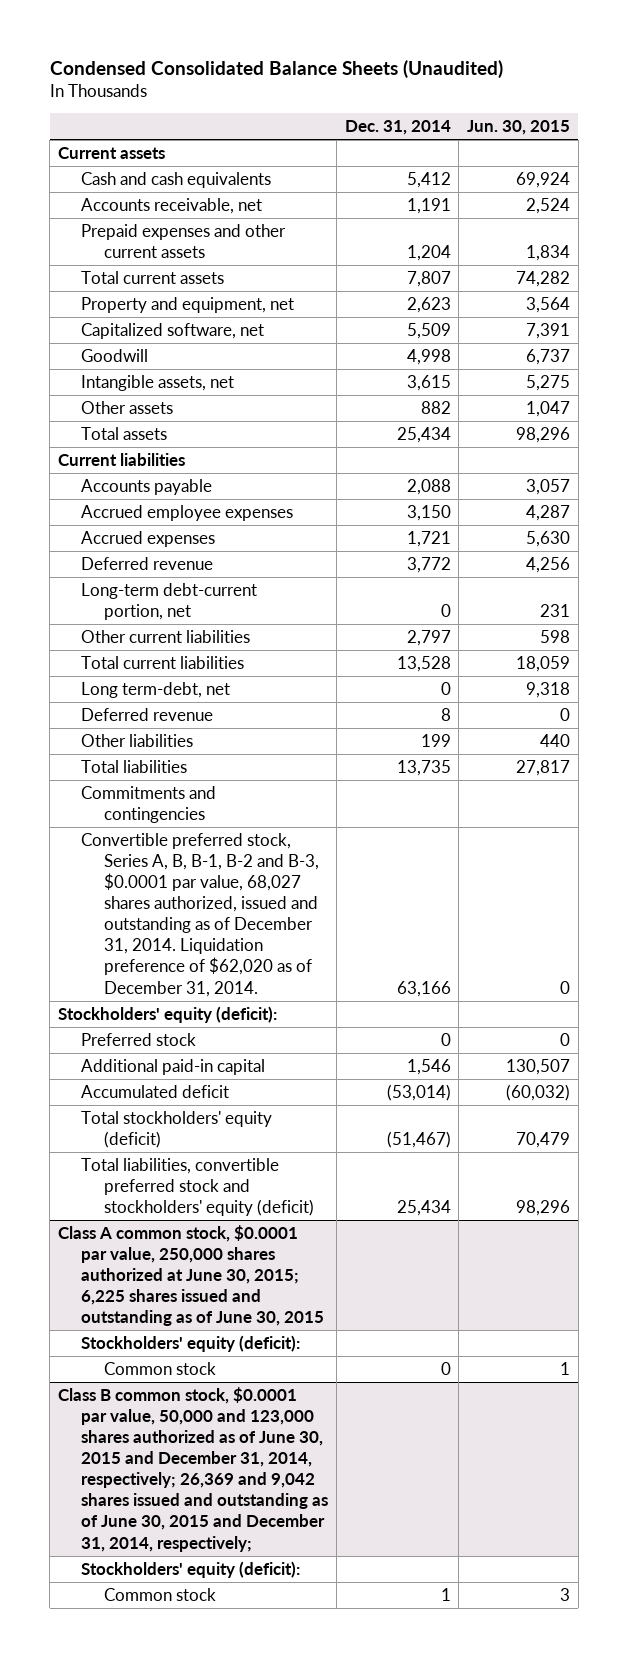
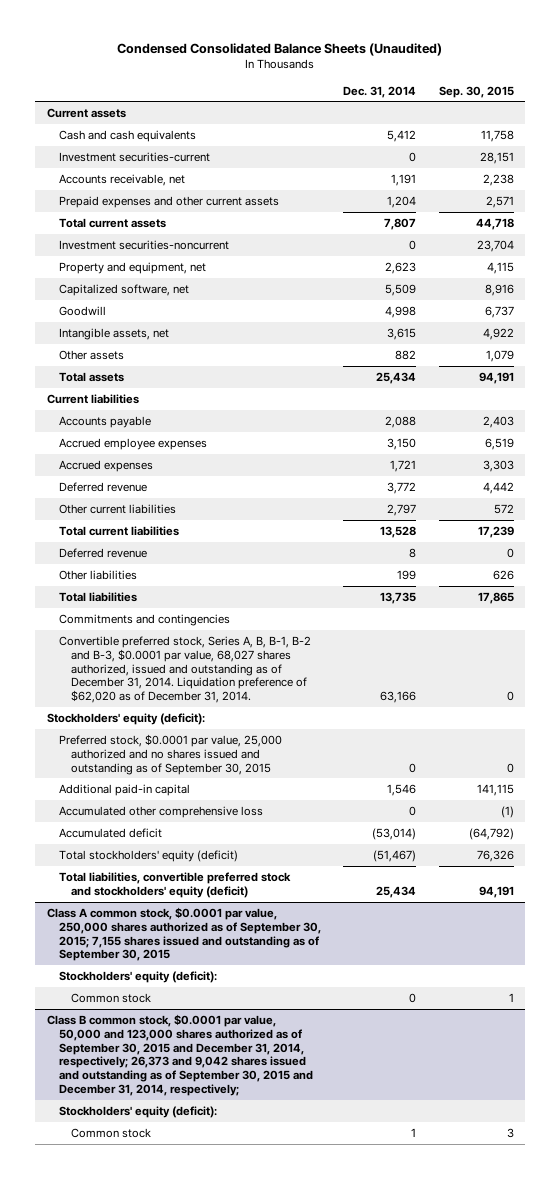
- | Dec. 31, 2014 | Jun. 30, 2015
+ | Dec. 31, 2014 | Sep. 30, 2015
+ Investment securities-current | 0 | 28,151
+ Investment securities-noncurrent | 0 | 23,704
- Long-term debt-current portion, net | 0 | 231
- Long term-debt, net | 0 | 9,318
- Preferred stock | 0 | 0
+ Preferred stock, $0.0001 par value, 25,000 authorized and no shares issued and outstanding as of September 30, 2015 | 0 | 0
+ Accumulated other comprehensive loss | 0 | (1)
- Class A common stock, $0.0001 par value, 250,000 shares authorized at June 30, 2015; 6,225 shares issued and outstanding as of June 30, 2015
+ Class A common stock, $0.0001 par value, 250,000 shares authorized as of September 30, 2015; 7,155 shares issued and outstanding as of September 30, 2015
- Class B common stock, $0.0001 par value, 50,000 and 123,000 shares authorized as of June 30, 2015 and December 31, 2014, respectively; 26,369 and 9,042 shares issued and outstanding as of June 30, 2015 and December 31, 2014, respectively;
+ Class B common stock, $0.0001 par value, 50,000 and 123,000 shares authorized as of September 30, 2015 and December 31, 2014, respectively; 26,373 and 9,042 shares issued and outstanding as of September 30, 2015 and December 31, 2014, respectively;

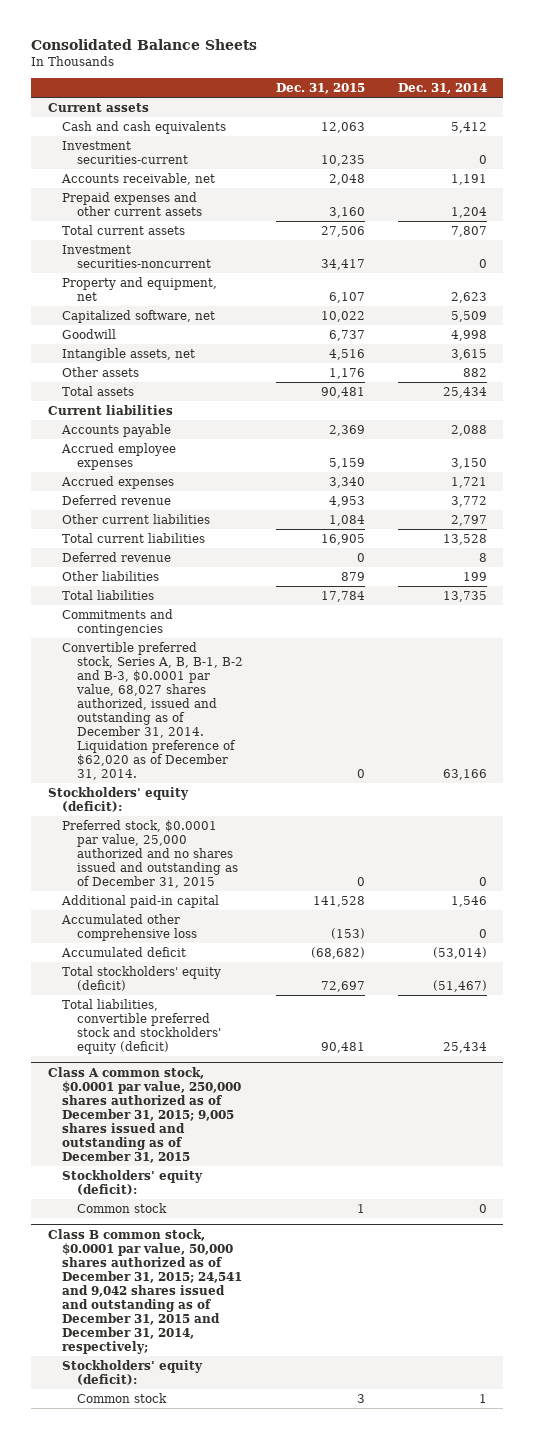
- Condensed Consolidated Balance Sheets (Unaudited)
+ Consolidated Balance Sheets
- | Dec. 31, 2014 | Sep. 30, 2015
+ | Dec. 31, 2015 | Dec. 31, 2014
- Preferred stock, $0.0001 par value, 25,000 authorized and no shares issued and outstanding as of September 30, 2015 | 0 | 0
+ Preferred stock, $0.0001 par value, 25,000 authorized and no shares issued and outstanding as of December 31, 2015 | 0 | 0
- Class A common stock, $0.0001 par value, 250,000 shares authorized as of September 30, 2015; 7,155 shares issued and outstanding as of September 30, 2015
+ Class A common stock, $0.0001 par value, 250,000 shares authorized as of December 31, 2015; 9,005 shares issued and outstanding as of December 31, 2015
- Class B common stock, $0.0001 par value, 50,000 and 123,000 shares authorized as of September 30, 2015 and December 31, 2014, respectively; 26,373 and 9,042 shares issued and outstanding as of September 30, 2015 and December 31, 2014, respectively;
+ Class B common stock, $0.0001 par value, 50,000 shares authorized as of December 31, 2015; 24,541 and 9,042 shares issued and outstanding as of December 31, 2015 and December 31, 2014, respectively;

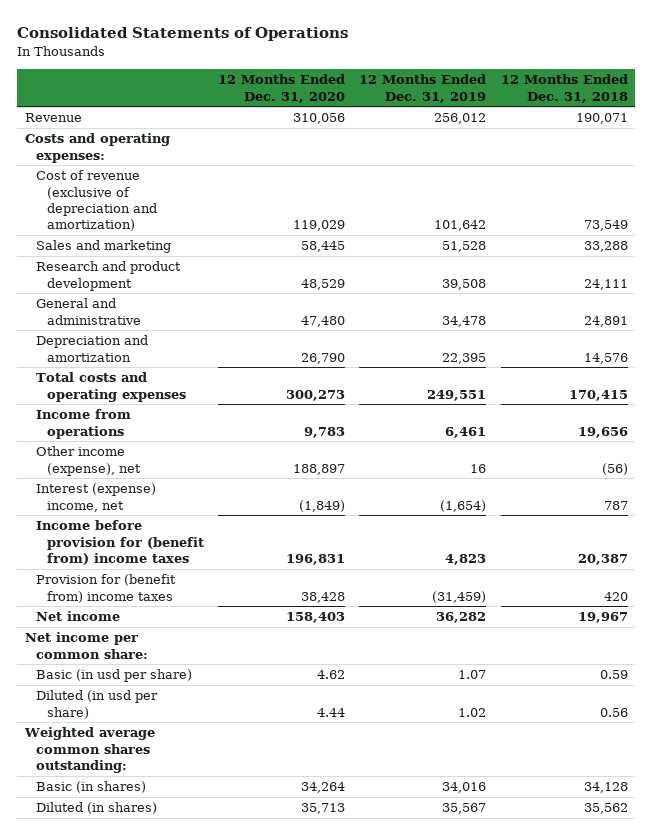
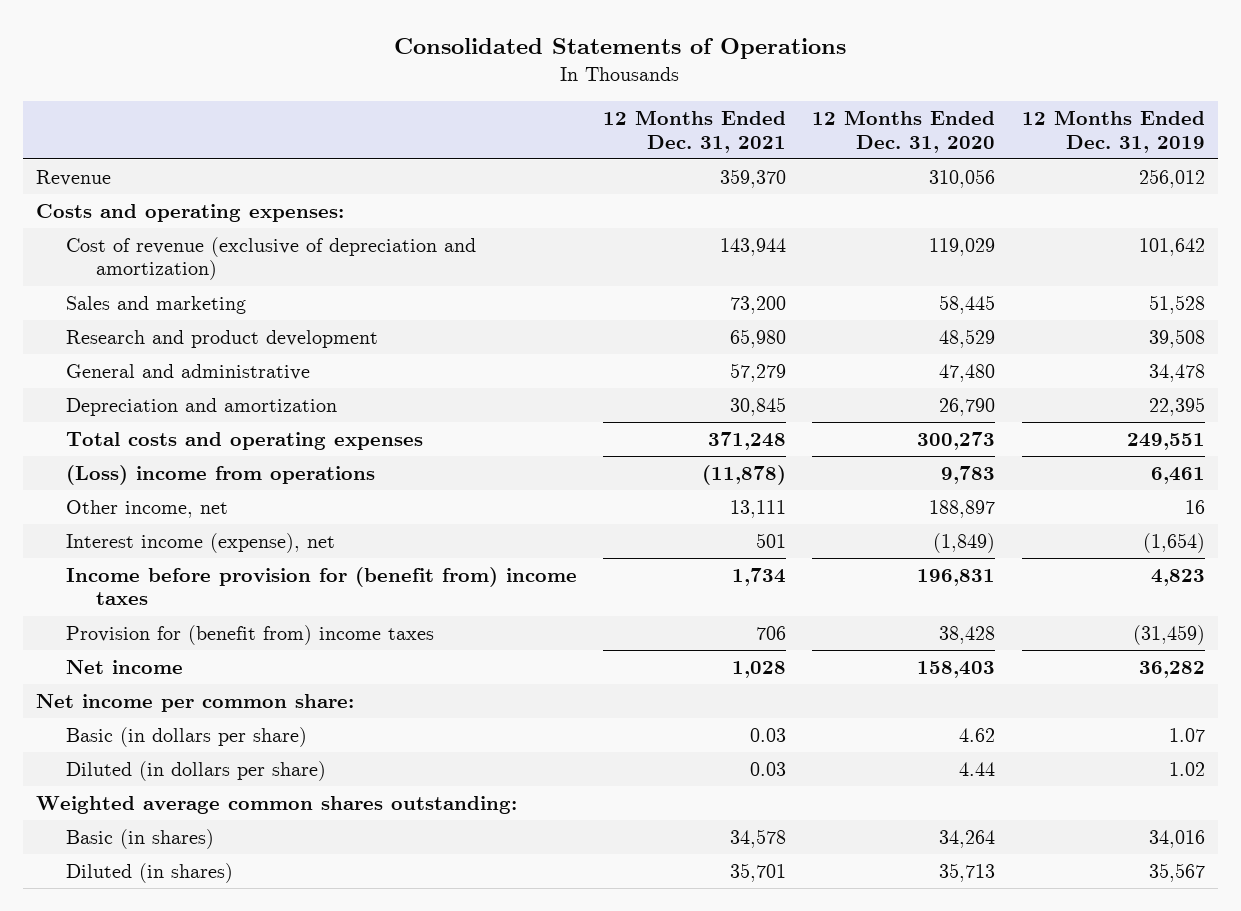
- | 12 Months Ended Dec. 31, 2020 | 12 Months Ended Dec. 31, 2019 | 12 Months Ended Dec. 31, 2018
+ | 12 Months Ended Dec. 31, 2021 | 12 Months Ended Dec. 31, 2020 | 12 Months Ended Dec. 31, 2019
- Income from operations | 9,783 | 6,461 | 19,656
- Other income (expense), net | 188,897 | 16 | (56)
- Interest (expense) income, net | (1,849) | (1,654) | 787
+ (Loss) income from operations | (11,878) | 9,783 | 6,461
+ Other income, net | 13,111 | 188,897 | 16
+ Interest income (expense), net | 501 | (1,849) | (1,654)
- Basic (in usd per share) | 4.62 | 1.07 | 0.59
- Diluted (in usd per share) | 4.44 | 1.02 | 0.56
+ Basic (in dollars per share) | 0.03 | 4.62 | 1.07
+ Diluted (in dollars per share) | 0.03 | 4.44 | 1.02

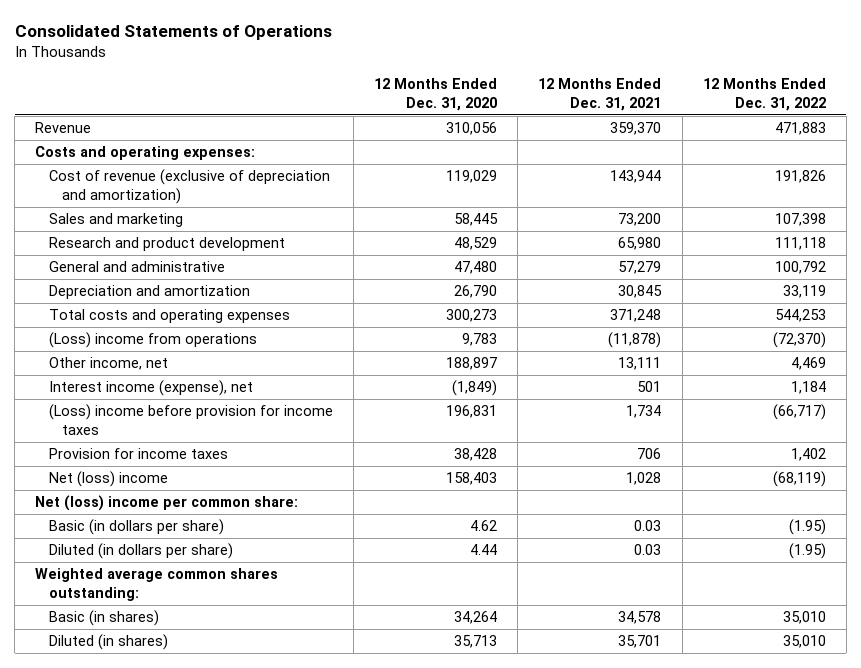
- | 12 Months Ended Dec. 31, 2021 | 12 Months Ended Dec. 31, 2020 | 12 Months Ended Dec. 31, 2019
+ | 12 Months Ended Dec. 31, 2020 | 12 Months Ended Dec. 31, 2021 | 12 Months Ended Dec. 31, 2022
- Income before provision for (benefit from) income taxes | 1,734 | 196,831 | 4,823
- Provision for (benefit from) income taxes | 706 | 38,428 | (31,459)
- Net income | 1,028 | 158,403 | 36,282
- Net income per common share:
+ (Loss) income before provision for income taxes | 196,831 | 1,734 | (66,717)
+ Provision for income taxes | 38,428 | 706 | 1,402
+ Net (loss) income | 158,403 | 1,028 | (68,119)
+ Net (loss) income per common share:

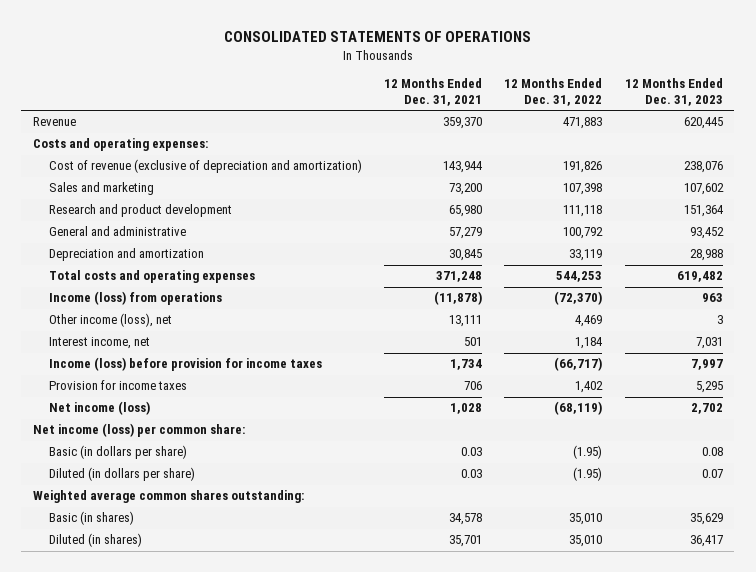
- Consolidated Statements of Operations
+ CONSOLIDATED STATEMENTS OF OPERATIONS
- | 12 Months Ended Dec. 31, 2020 | 12 Months Ended Dec. 31, 2021 | 12 Months Ended Dec. 31, 2022
+ | 12 Months Ended Dec. 31, 2021 | 12 Months Ended Dec. 31, 2022 | 12 Months Ended Dec. 31, 2023
- (Loss) income from operations | 9,783 | (11,878) | (72,370)
- Other income, net | 188,897 | 13,111 | 4,469
- Interest income (expense), net | (1,849) | 501 | 1,184
- (Loss) income before provision for income taxes | 196,831 | 1,734 | (66,717)
+ Income (loss) from operations | (11,878) | (72,370) | 963
+ Other income (loss), net | 13,111 | 4,469 | 3
+ Interest income, net | 501 | 1,184 | 7,031
+ Income (loss) before provision for income taxes | 1,734 | (66,717) | 7,997
- Net (loss) income | 158,403 | 1,028 | (68,119)
- Net (loss) income per common share:
+ Net income (loss) | 1,028 | (68,119) | 2,702
+ Net income (loss) per common share:

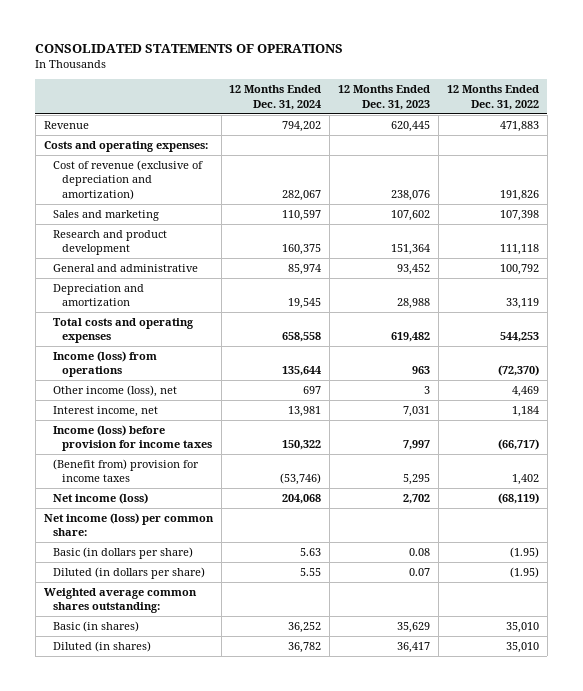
- | 12 Months Ended Dec. 31, 2021 | 12 Months Ended Dec. 31, 2022 | 12 Months Ended Dec. 31, 2023
+ | 12 Months Ended Dec. 31, 2024 | 12 Months Ended Dec. 31, 2023 | 12 Months Ended Dec. 31, 2022
- Provision for income taxes | 706 | 1,402 | 5,295
+ (Benefit from) provision for income taxes | (53,746) | 5,295 | 1,402

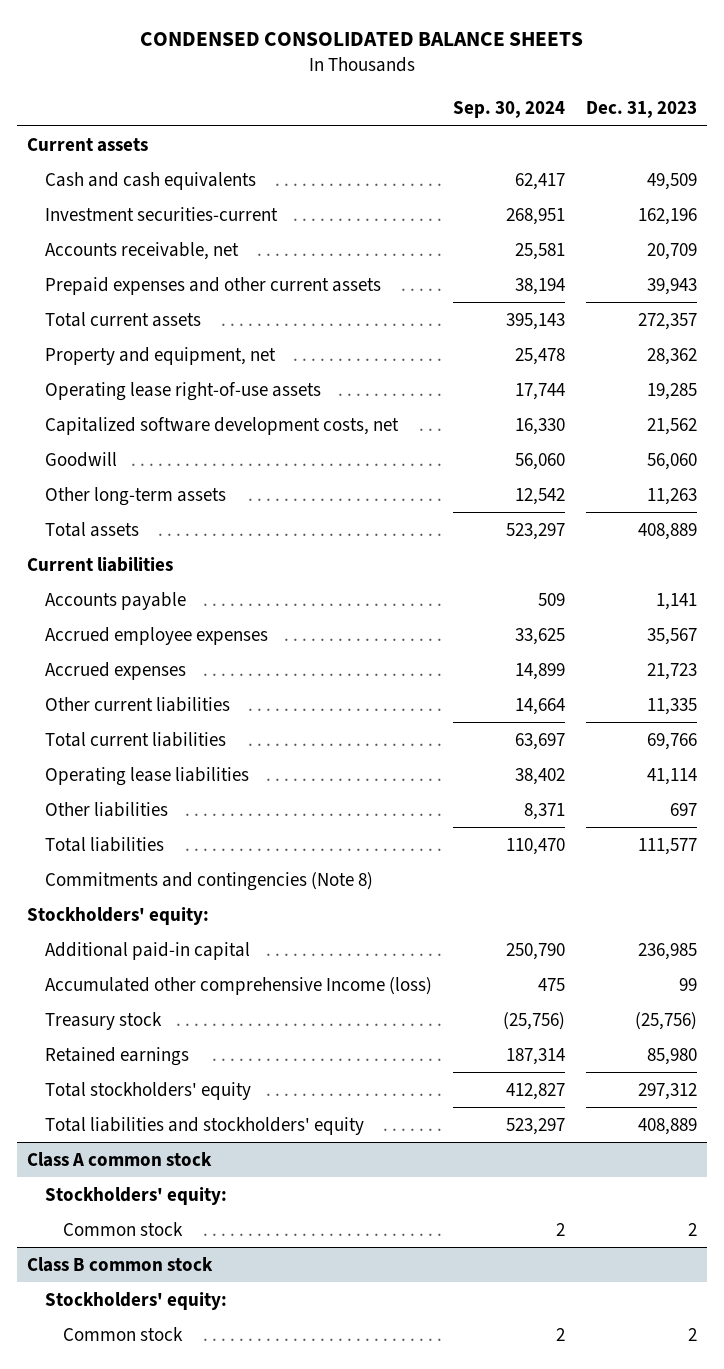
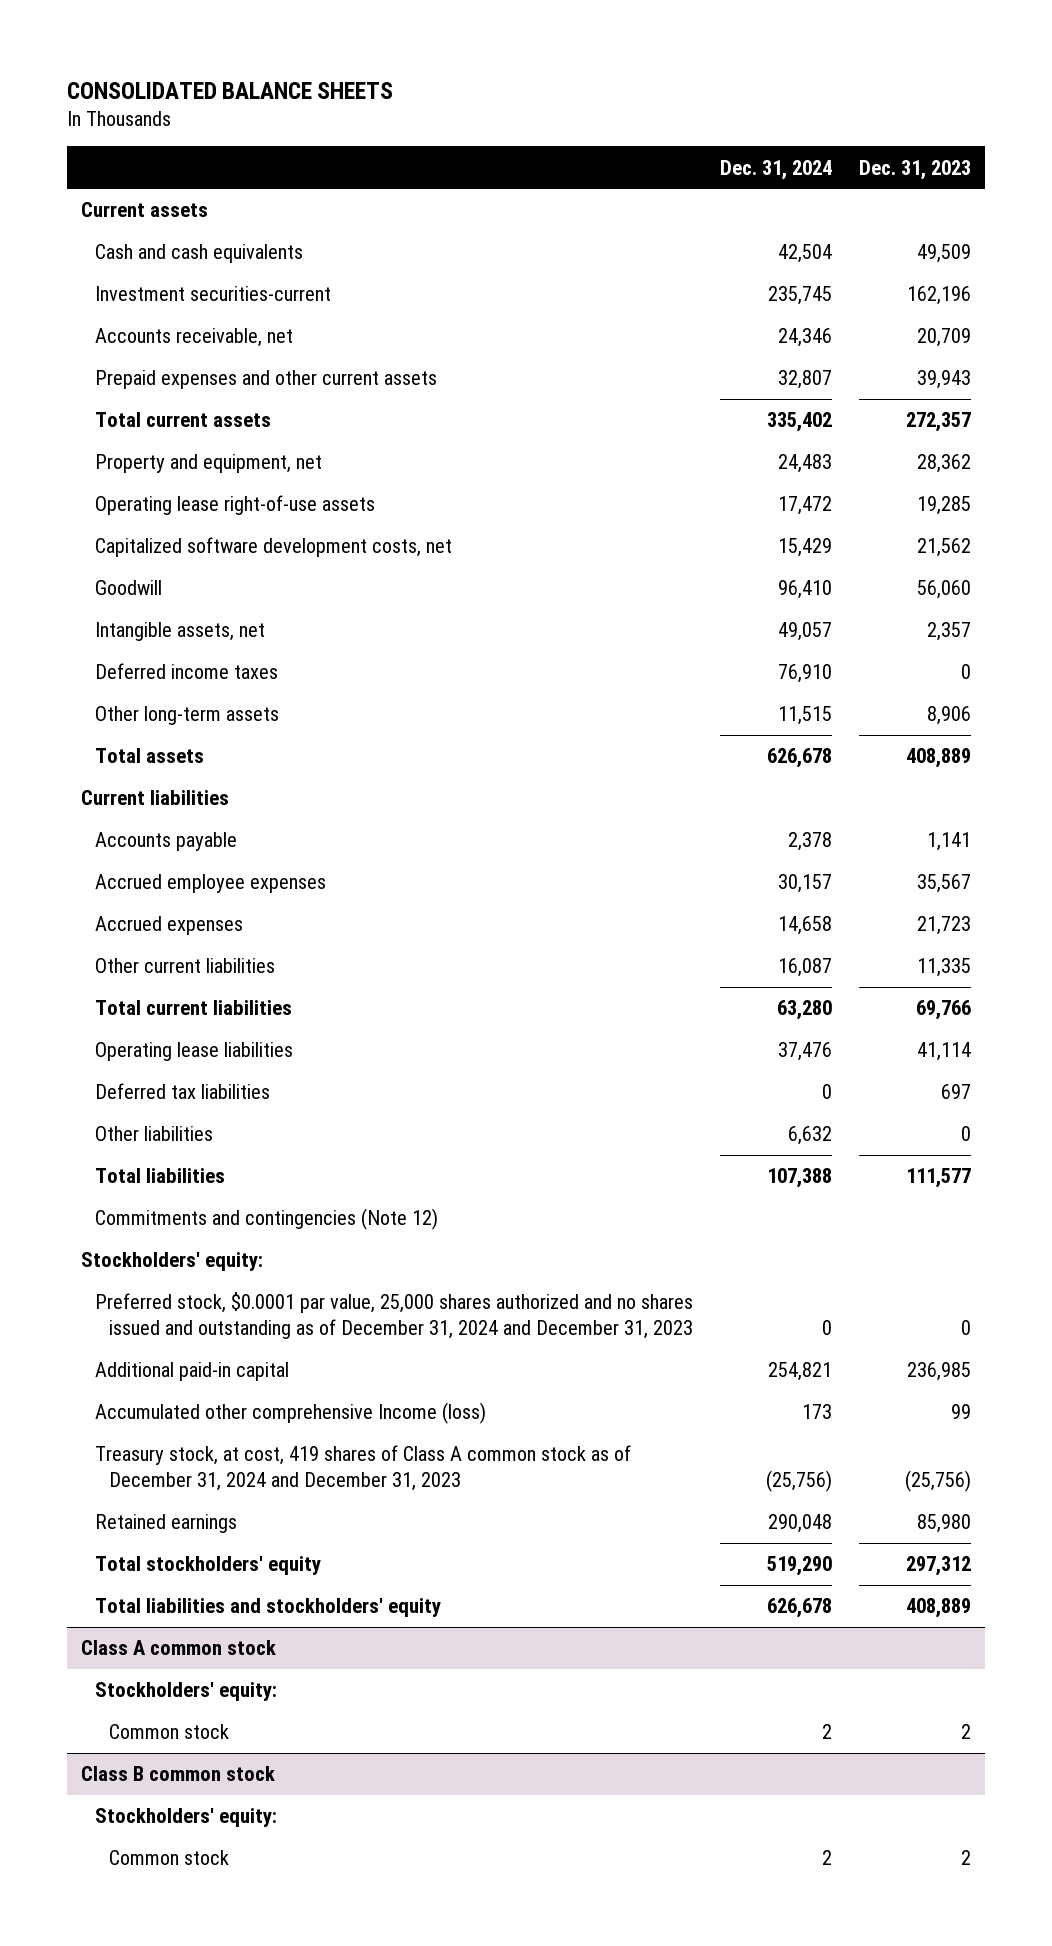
- CONDENSED CONSOLIDATED BALANCE SHEETS
+ CONSOLIDATED BALANCE SHEETS
- | Sep. 30, 2024 | Dec. 31, 2023
+ | Dec. 31, 2024 | Dec. 31, 2023
- Other long-term assets | 12,542 | 11,263
+ Intangible assets, net | 49,057 | 2,357
+ Deferred income taxes | 76,910 | 0
+ Other long-term assets | 11,515 | 8,906
- Other liabilities | 8,371 | 697
+ Deferred tax liabilities | 0 | 697
+ Other liabilities | 6,632 | 0
- Commitments and contingencies (Note 8)
+ Commitments and contingencies (Note 12)
+ Preferred stock, $0.0001 par value, 25,000 shares authorized and no shares issued and outstanding as of December 31, 2024 and December 31, 2023 | 0 | 0
- Treasury stock | (25,756) | (25,756)
+ Treasury stock, at cost, 419 shares of Class A common stock as of December 31, 2024 and December 31, 2023 | (25,756) | (25,756)

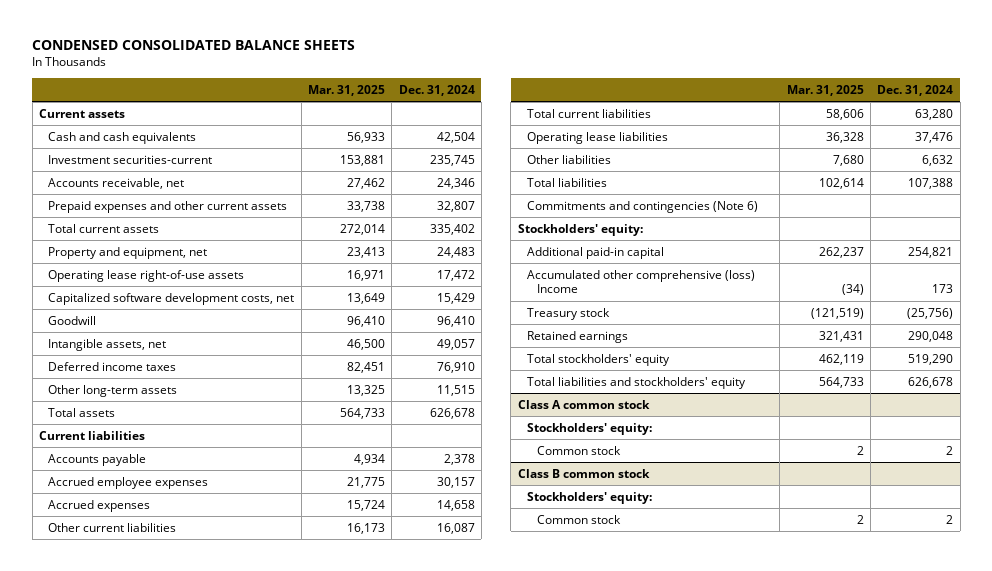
- CONSOLIDATED BALANCE SHEETS
+ CONDENSED CONSOLIDATED BALANCE SHEETS
- | Dec. 31, 2024 | Dec. 31, 2023
+ | Mar. 31, 2025 | Dec. 31, 2024
- Deferred tax liabilities | 0 | 697
- Commitments and contingencies (Note 12)
+ Commitments and contingencies (Note 6)
- Preferred stock, $0.0001 par value, 25,000 shares authorized and no shares issued and outstanding as of December 31, 2024 and December 31, 2023 | 0 | 0
- Accumulated other comprehensive Income (loss) | 173 | 99
- Treasury stock, at cost, 419 shares of Class A common stock as of December 31, 2024 and December 31, 2023 | (25,756) | (25,756)
+ Accumulated other comprehensive (loss) Income | (34) | 173
+ Treasury stock | (121,519) | (25,756)

